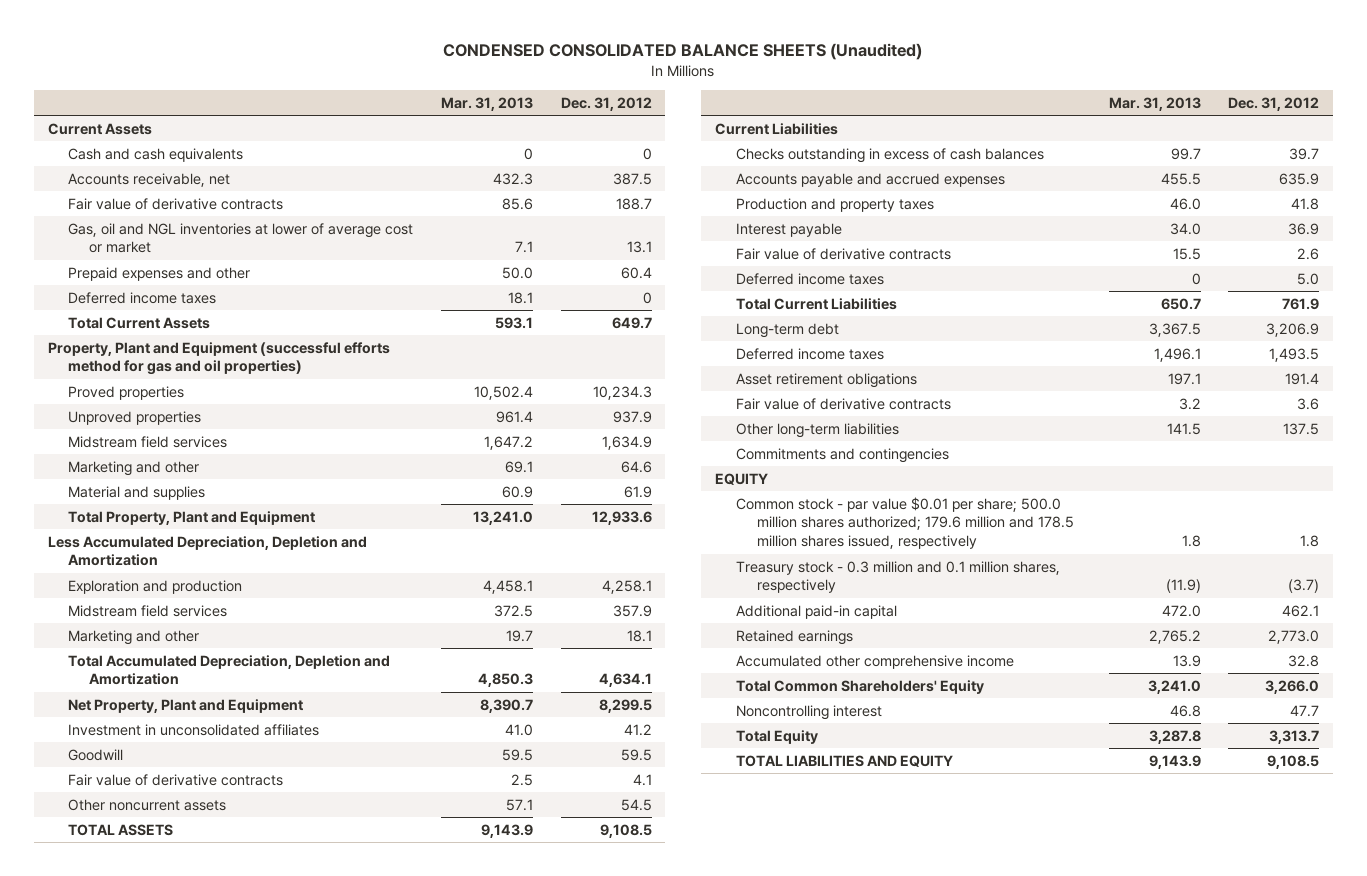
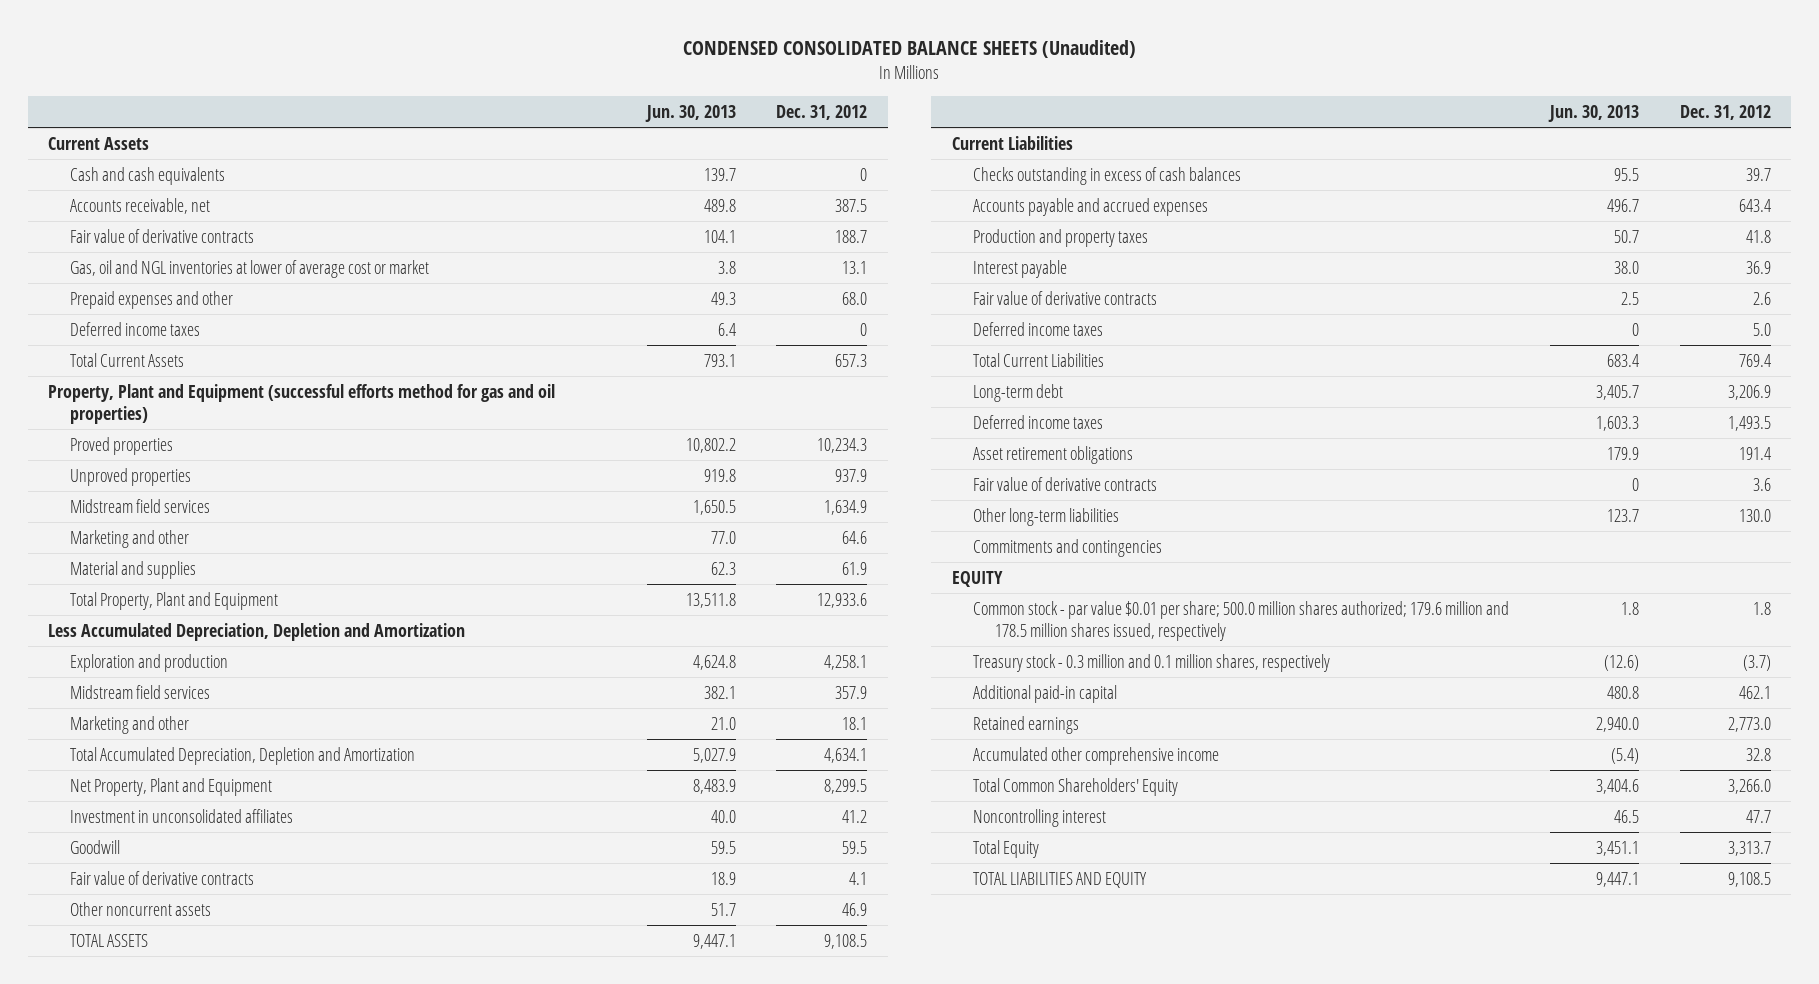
- | Mar. 31, 2013 | Dec. 31, 2012
+ | Jun. 30, 2013 | Dec. 31, 2012
- Prepaid expenses and other | 50.0 | 60.4
+ Prepaid expenses and other | 49.3 | 68.0
- Total Current Assets | 593.1 | 649.7
+ Total Current Assets | 793.1 | 657.3
- Other noncurrent assets | 57.1 | 54.5
+ Other noncurrent assets | 51.7 | 46.9
- Accounts payable and accrued expenses | 455.5 | 635.9
+ Accounts payable and accrued expenses | 496.7 | 643.4
- Total Current Liabilities | 650.7 | 761.9
+ Total Current Liabilities | 683.4 | 769.4
- Other long-term liabilities | 141.5 | 137.5
+ Other long-term liabilities | 123.7 | 130.0

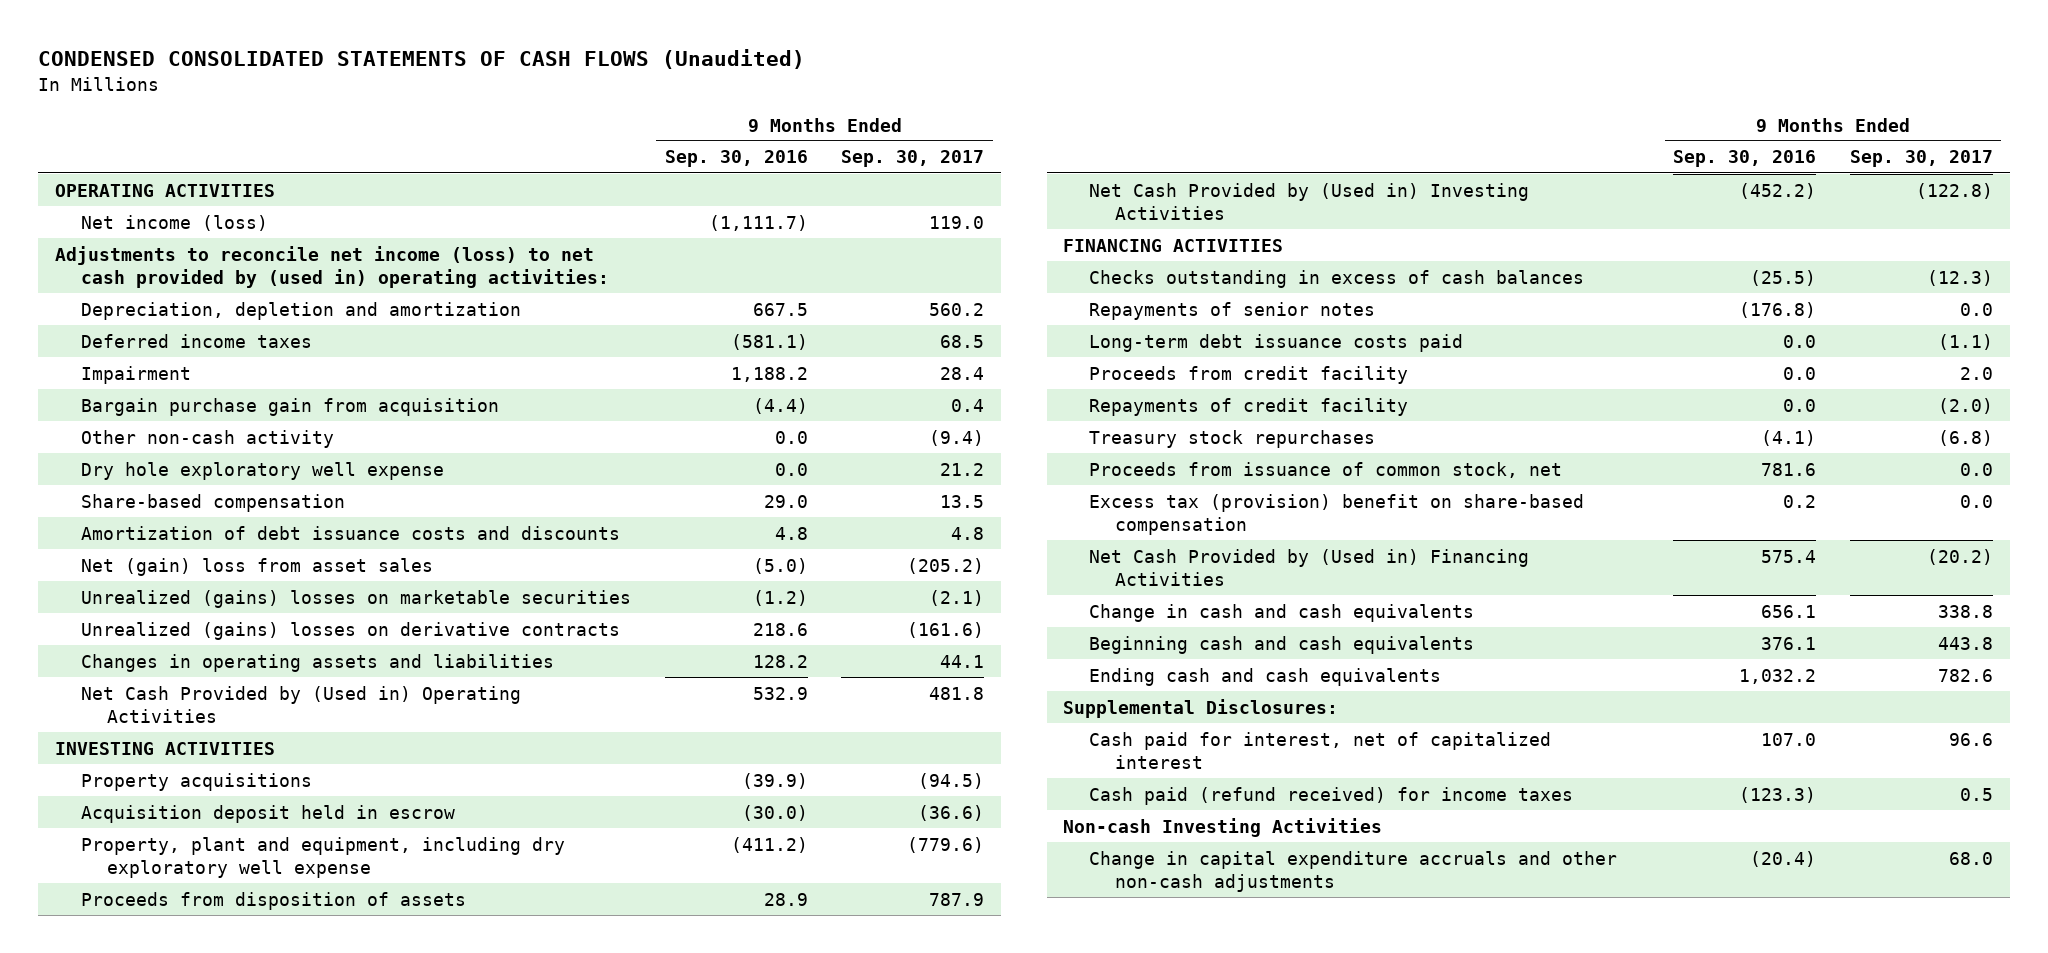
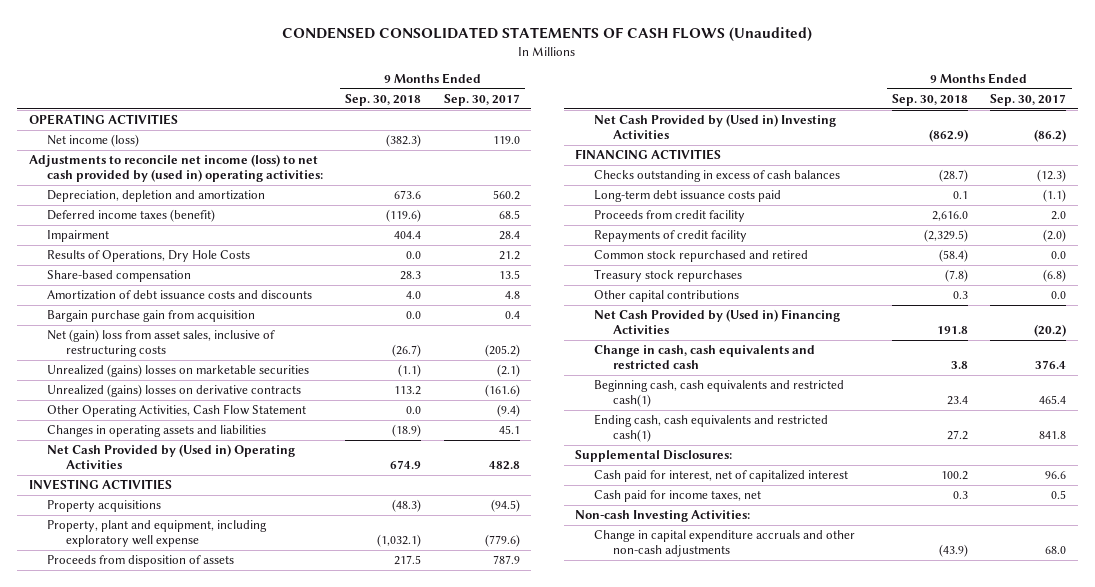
- | 9 Months Ended Sep. 30, 2016 | 9 Months Ended Sep. 30, 2017
+ | 9 Months Ended Sep. 30, 2018 | 9 Months Ended Sep. 30, 2017
- Deferred income taxes | (581.1) | 68.5
+ Deferred income taxes (benefit) | (119.6) | 68.5
- Other non-cash activity | 0.0 | (9.4)
- Dry hole exploratory well expense | 0.0 | 21.2
+ Results of Operations, Dry Hole Costs | 0.0 | 21.2
- Net (gain) loss from asset sales | (5.0) | (205.2)
moved down: Bargain purchase gain from acquisition | 0.0 | 0.4
+ Net (gain) loss from asset sales, inclusive of restructuring costs | (26.7) | (205.2)
- Changes in operating assets and liabilities | 128.2 | 44.1
- Net Cash Provided by (Used in) Operating Activities | 532.9 | 481.8
+ Other Operating Activities, Cash Flow Statement | 0.0 | (9.4)
+ Changes in operating assets and liabilities | (18.9) | 45.1
+ Net Cash Provided by (Used in) Operating Activities | 674.9 | 482.8
- Acquisition deposit held in escrow | (30.0) | (36.6)
- Property, plant and equipment, including dry exploratory well expense | (411.2) | (779.6)
+ Property, plant and equipment, including exploratory well expense | (1,032.1) | (779.6)
- Net Cash Provided by (Used in) Investing Activities | (452.2) | (122.8)
+ Net Cash Provided by (Used in) Investing Activities | (862.9) | (86.2)
- Repayments of senior notes | (176.8) | 0.0
+ Common stock repurchased and retired | (58.4) | 0.0
- Proceeds from issuance of common stock, net | 781.6 | 0.0
- Excess tax (provision) benefit on share-based compensation | 0.2 | 0.0
+ Other capital contributions | 0.3 | 0.0
- Change in cash and cash equivalents | 656.1 | 338.8
- Beginning cash and cash equivalents | 376.1 | 443.8
- Ending cash and cash equivalents | 1,032.2 | 782.6
+ Change in cash, cash equivalents and restricted cash | 3.8 | 376.4
+ Beginning cash, cash equivalents and restricted cash(1) | 23.4 | 465.4
+ Ending cash, cash equivalents and restricted cash(1) | 27.2 | 841.8
- Cash paid (refund received) for income taxes | (123.3) | 0.5
- Non-cash Investing Activities
+ Cash paid for income taxes, net | 0.3 | 0.5
+ Non-cash Investing Activities:

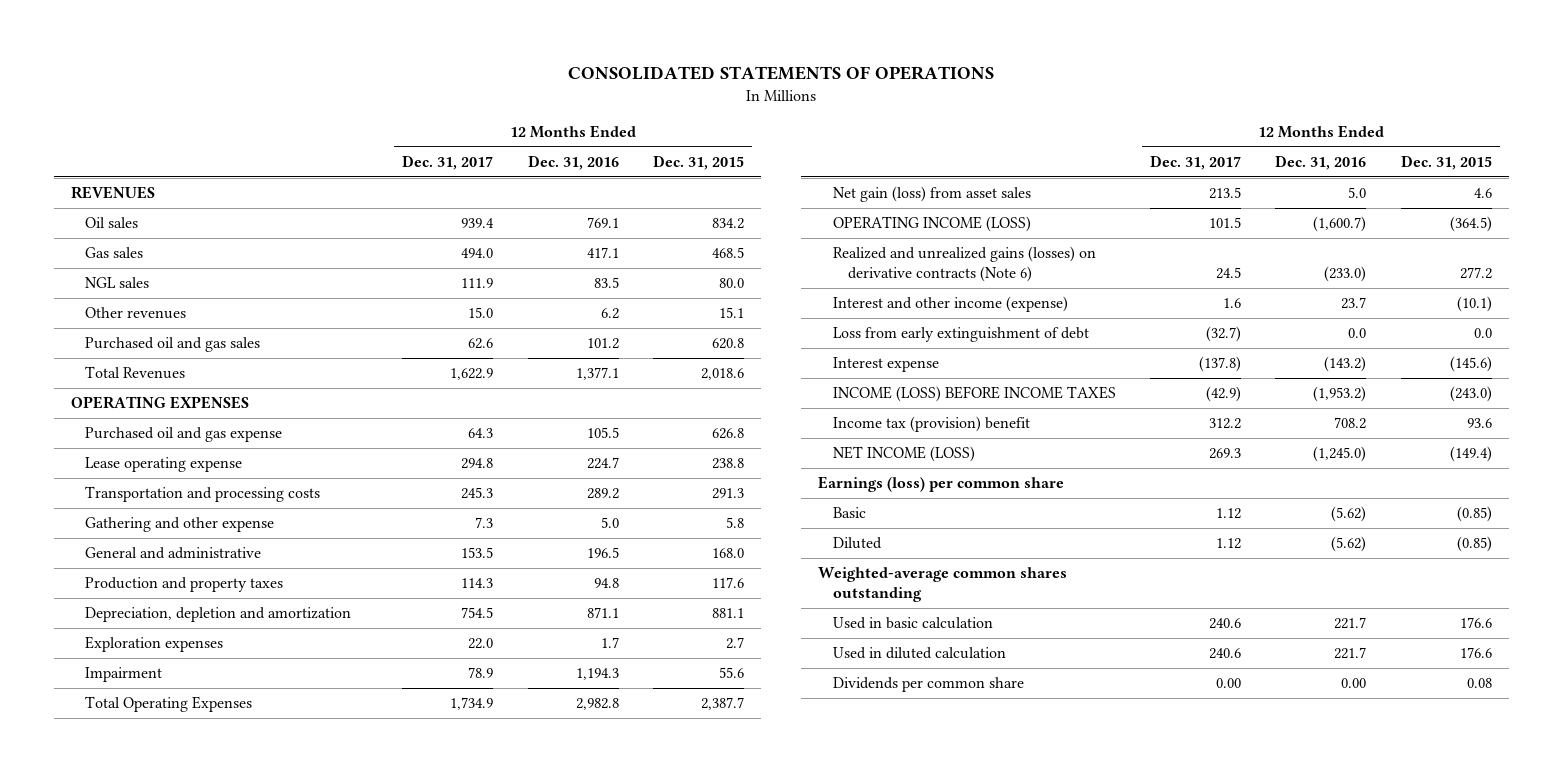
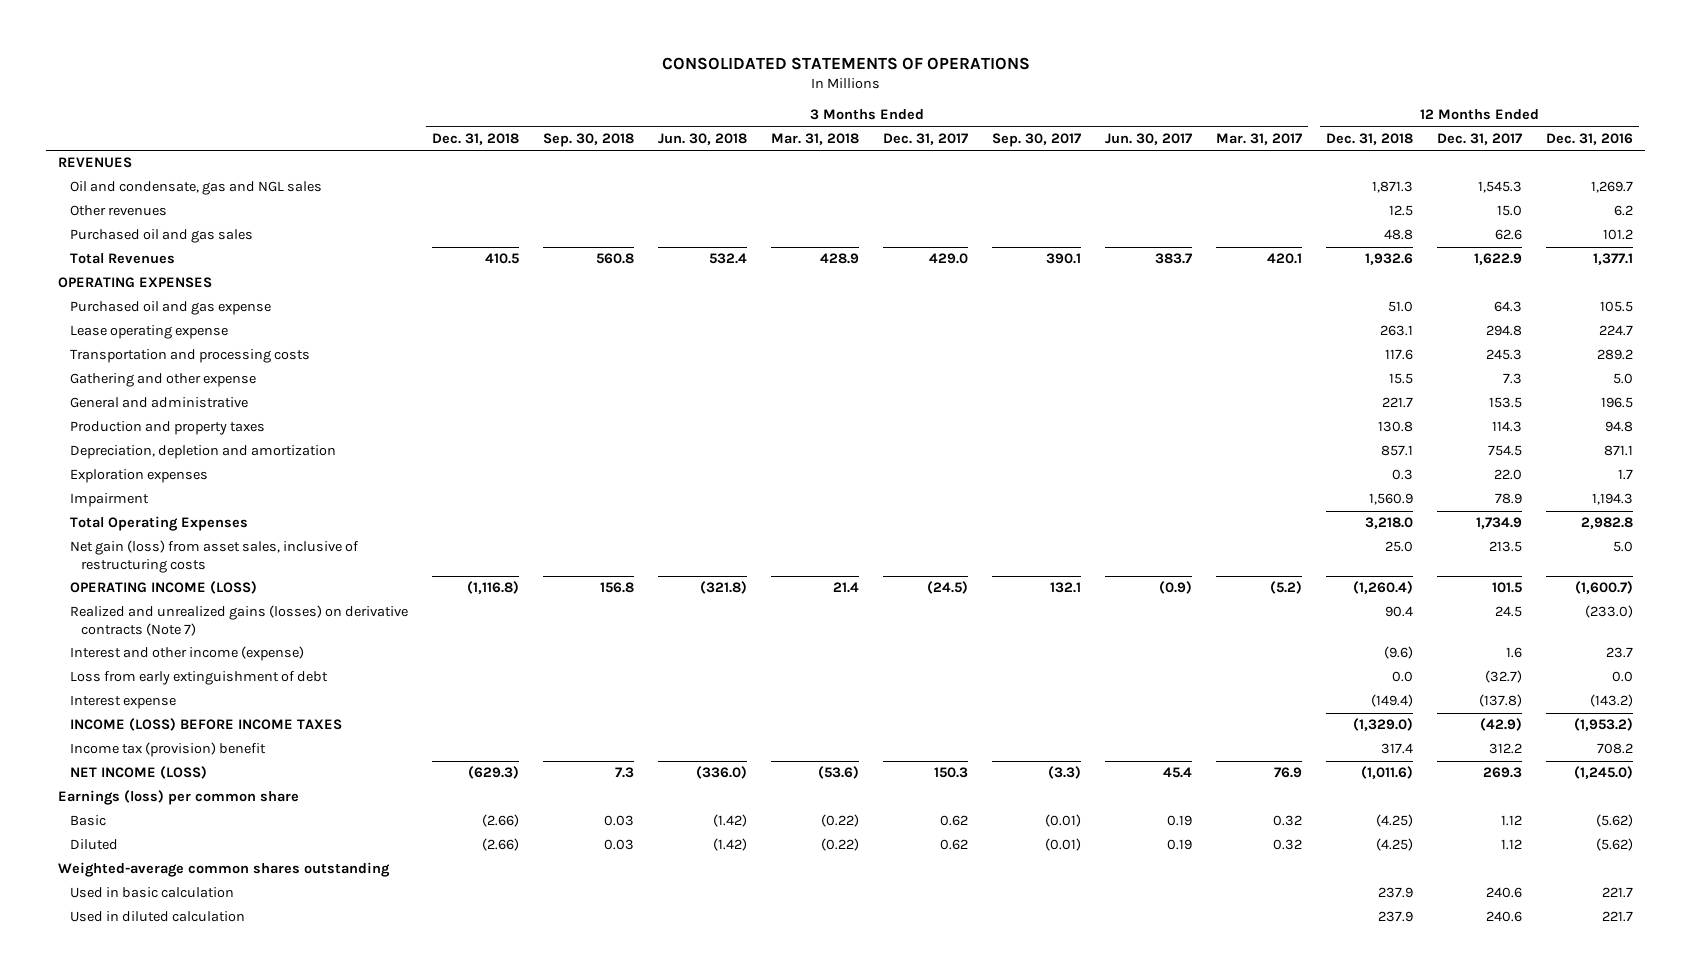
- | 12 Months Ended Dec. 31, 2017 | 12 Months Ended Dec. 31, 2016 | 12 Months Ended Dec. 31, 2015
+ | 3 Months Ended Dec. 31, 2018 | 3 Months Ended Sep. 30, 2018 | 3 Months Ended Jun. 30, 2018 | 3 Months Ended Mar. 31, 2018 | 3 Months Ended Dec. 31, 2017 | 3 Months Ended Sep. 30, 2017 | 3 Months Ended Jun. 30, 2017 | 3 Months Ended Mar. 31, 2017 | 12 Months Ended Dec. 31, 2018 | 12 Months Ended Dec. 31, 2017 | 12 Months Ended Dec. 31, 2016
- Oil sales | 939.4 | 769.1 | 834.2
- Gas sales | 494.0 | 417.1 | 468.5
- NGL sales | 111.9 | 83.5 | 80.0
+ Oil and condensate, gas and NGL sales | | | | | | | | | 1,871.3 | 1,545.3 | 1,269.7
- Net gain (loss) from asset sales | 213.5 | 5.0 | 4.6
+ Net gain (loss) from asset sales, inclusive of restructuring costs | | | | | | | | | 25.0 | 213.5 | 5.0
- Realized and unrealized gains (losses) on derivative contracts (Note 6) | 24.5 | (233.0) | 277.2
+ Realized and unrealized gains (losses) on derivative contracts (Note 7) | | | | | | | | | 90.4 | 24.5 | (233.0)
- Dividends per common share | 0.00 | 0.00 | 0.08

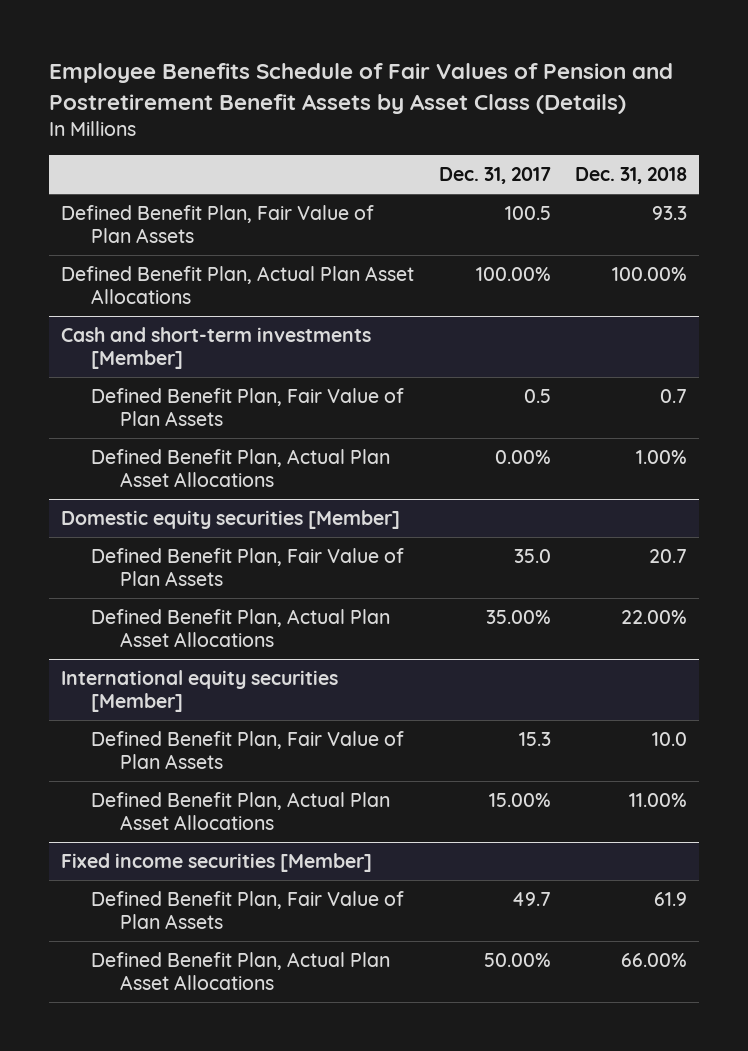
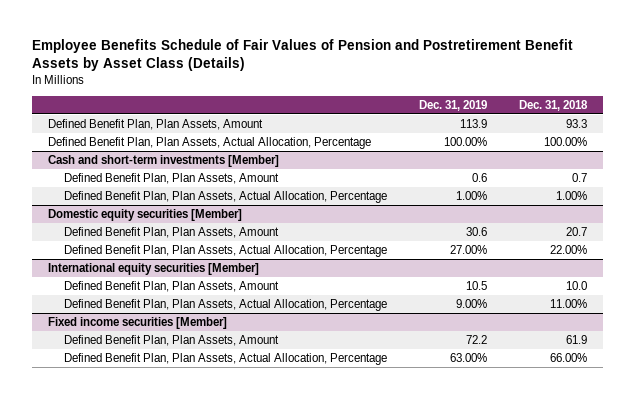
- | Dec. 31, 2017 | Dec. 31, 2018
+ | Dec. 31, 2019 | Dec. 31, 2018
- Defined Benefit Plan, Fair Value of Plan Assets | 100.5 | 93.3
- Defined Benefit Plan, Actual Plan Asset Allocations | 100.00% | 100.00%
+ Defined Benefit Plan, Plan Assets, Amount | 113.9 | 93.3
+ Defined Benefit Plan, Plan Assets, Actual Allocation, Percentage | 100.00% | 100.00%
@ Cash and short-term investments [Member]
- Defined Benefit Plan, Fair Value of Plan Assets | 0.5 | 0.7
- Defined Benefit Plan, Actual Plan Asset Allocations | 0.00% | 1.00%
+ Defined Benefit Plan, Plan Assets, Amount | 0.6 | 0.7
+ Defined Benefit Plan, Plan Assets, Actual Allocation, Percentage | 1.00% | 1.00%
@ Domestic equity securities [Member]
- Defined Benefit Plan, Fair Value of Plan Assets | 35.0 | 20.7
- Defined Benefit Plan, Actual Plan Asset Allocations | 35.00% | 22.00%
+ Defined Benefit Plan, Plan Assets, Amount | 30.6 | 20.7
+ Defined Benefit Plan, Plan Assets, Actual Allocation, Percentage | 27.00% | 22.00%
@ International equity securities [Member]
- Defined Benefit Plan, Fair Value of Plan Assets | 15.3 | 10.0
- Defined Benefit Plan, Actual Plan Asset Allocations | 15.00% | 11.00%
+ Defined Benefit Plan, Plan Assets, Amount | 10.5 | 10.0
+ Defined Benefit Plan, Plan Assets, Actual Allocation, Percentage | 9.00% | 11.00%
@ Fixed income securities [Member]
- Defined Benefit Plan, Fair Value of Plan Assets | 49.7 | 61.9
- Defined Benefit Plan, Actual Plan Asset Allocations | 50.00% | 66.00%
+ Defined Benefit Plan, Plan Assets, Amount | 72.2 | 61.9
+ Defined Benefit Plan, Plan Assets, Actual Allocation, Percentage | 63.00% | 66.00%

